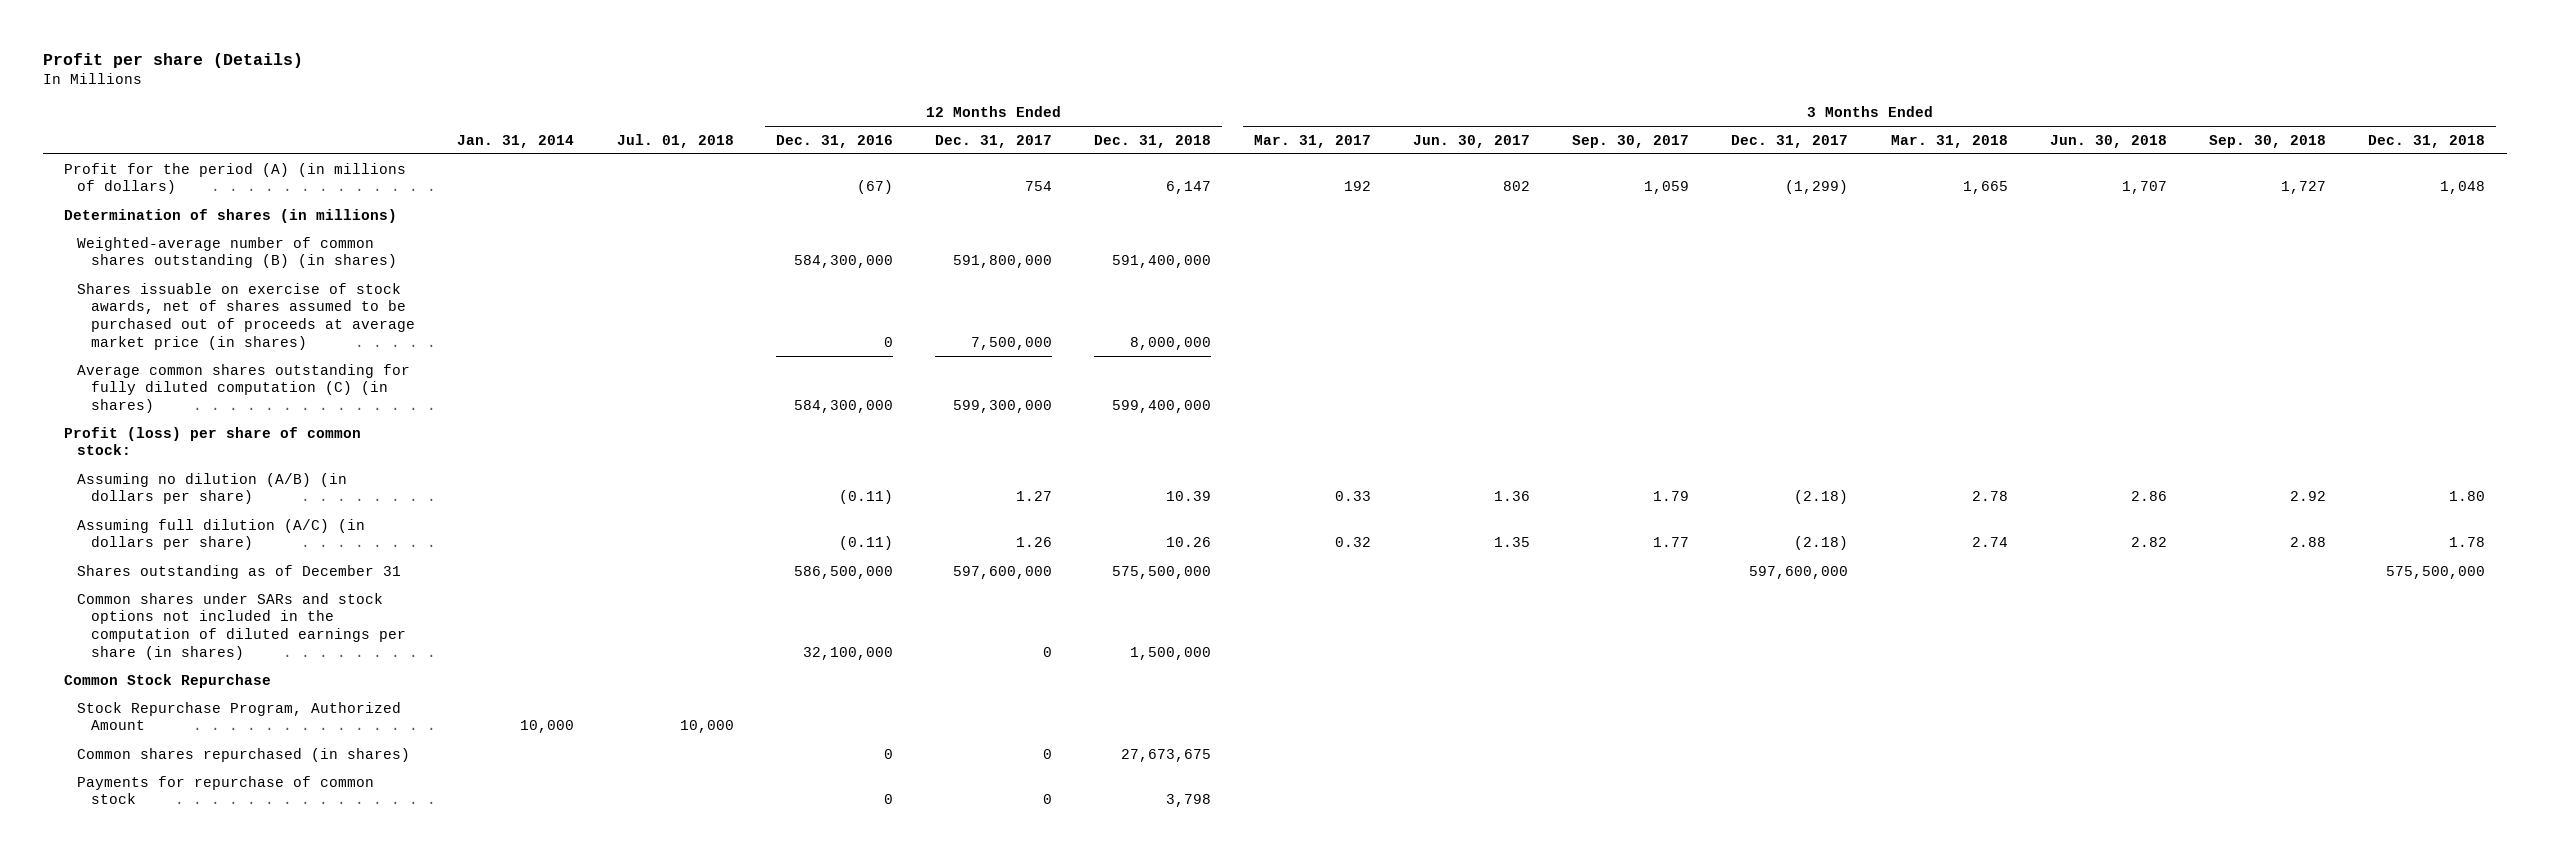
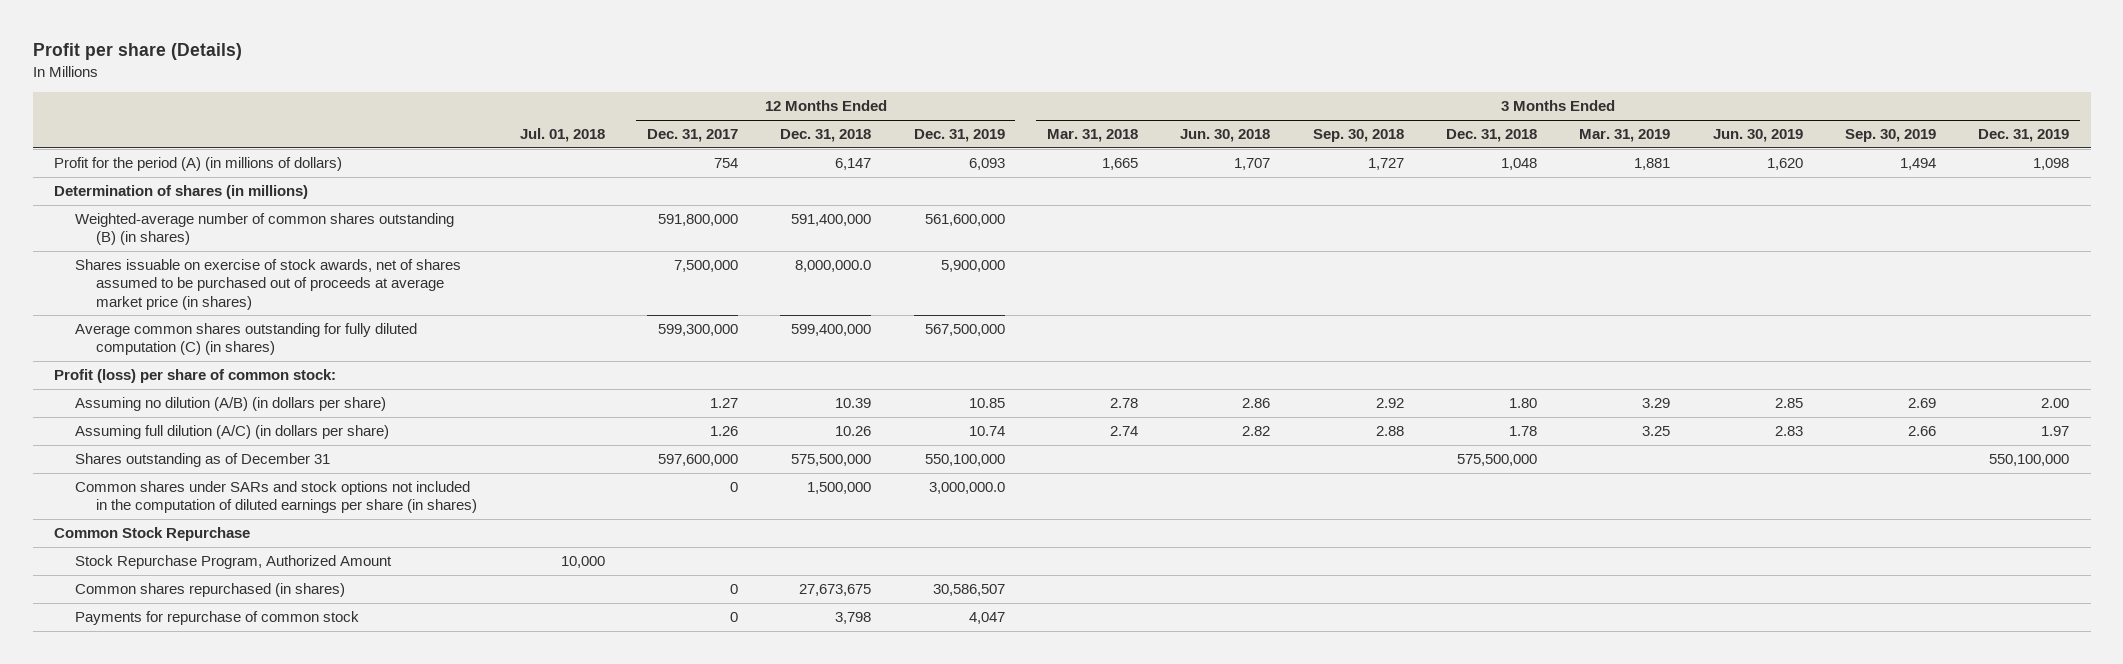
- | Jan. 31, 2014 | Jul. 01, 2018 | 12 Months Ended Dec. 31, 2016 | 12 Months Ended Dec. 31, 2017 | 12 Months Ended Dec. 31, 2018 | 3 Months Ended Mar. 31, 2017 | 3 Months Ended Jun. 30, 2017 | 3 Months Ended Sep. 30, 2017 | 3 Months Ended Dec. 31, 2017 | 3 Months Ended Mar. 31, 2018 | 3 Months Ended Jun. 30, 2018 | 3 Months Ended Sep. 30, 2018 | 3 Months Ended Dec. 31, 2018
+ | Jul. 01, 2018 | 12 Months Ended Dec. 31, 2017 | 12 Months Ended Dec. 31, 2018 | 12 Months Ended Dec. 31, 2019 | 3 Months Ended Mar. 31, 2018 | 3 Months Ended Jun. 30, 2018 | 3 Months Ended Sep. 30, 2018 | 3 Months Ended Dec. 31, 2018 | 3 Months Ended Mar. 31, 2019 | 3 Months Ended Jun. 30, 2019 | 3 Months Ended Sep. 30, 2019 | 3 Months Ended Dec. 31, 2019
- Shares issuable on exercise of stock awards, net of shares assumed to be purchased out of proceeds at average market price (in shares) | | | 0 | 7,500,000 | 8,000,000 | | | | | | | |
+ Shares issuable on exercise of stock awards, net of shares assumed to be purchased out of proceeds at average market price (in shares) | | 7,500,000 | 8,000,000.0 | 5,900,000 | | | | | | | |

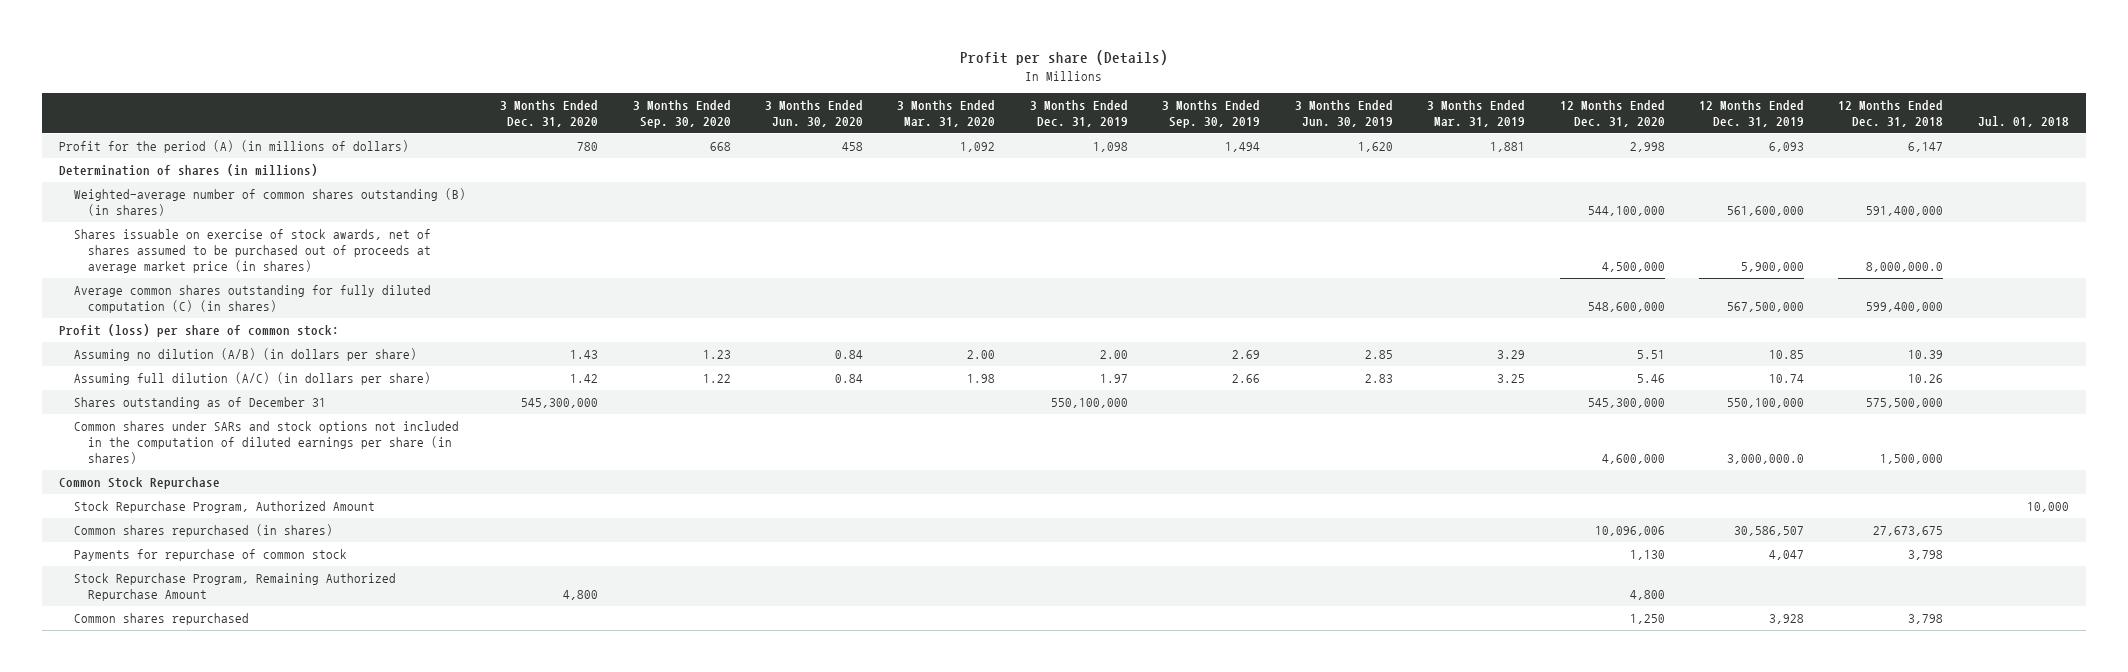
- | Jul. 01, 2018 | 12 Months Ended Dec. 31, 2017 | 12 Months Ended Dec. 31, 2018 | 12 Months Ended Dec. 31, 2019 | 3 Months Ended Mar. 31, 2018 | 3 Months Ended Jun. 30, 2018 | 3 Months Ended Sep. 30, 2018 | 3 Months Ended Dec. 31, 2018 | 3 Months Ended Mar. 31, 2019 | 3 Months Ended Jun. 30, 2019 | 3 Months Ended Sep. 30, 2019 | 3 Months Ended Dec. 31, 2019
+ | 3 Months Ended Dec. 31, 2020 | 3 Months Ended Sep. 30, 2020 | 3 Months Ended Jun. 30, 2020 | 3 Months Ended Mar. 31, 2020 | 3 Months Ended Dec. 31, 2019 | 3 Months Ended Sep. 30, 2019 | 3 Months Ended Jun. 30, 2019 | 3 Months Ended Mar. 31, 2019 | 12 Months Ended Dec. 31, 2020 | 12 Months Ended Dec. 31, 2019 | 12 Months Ended Dec. 31, 2018 | Jul. 01, 2018
+ Stock Repurchase Program, Remaining Authorized Repurchase Amount | 4,800 | | | | | | | | 4,800 | | |
+ Common shares repurchased | | | | | | | | | 1,250 | 3,928 | 3,798 |

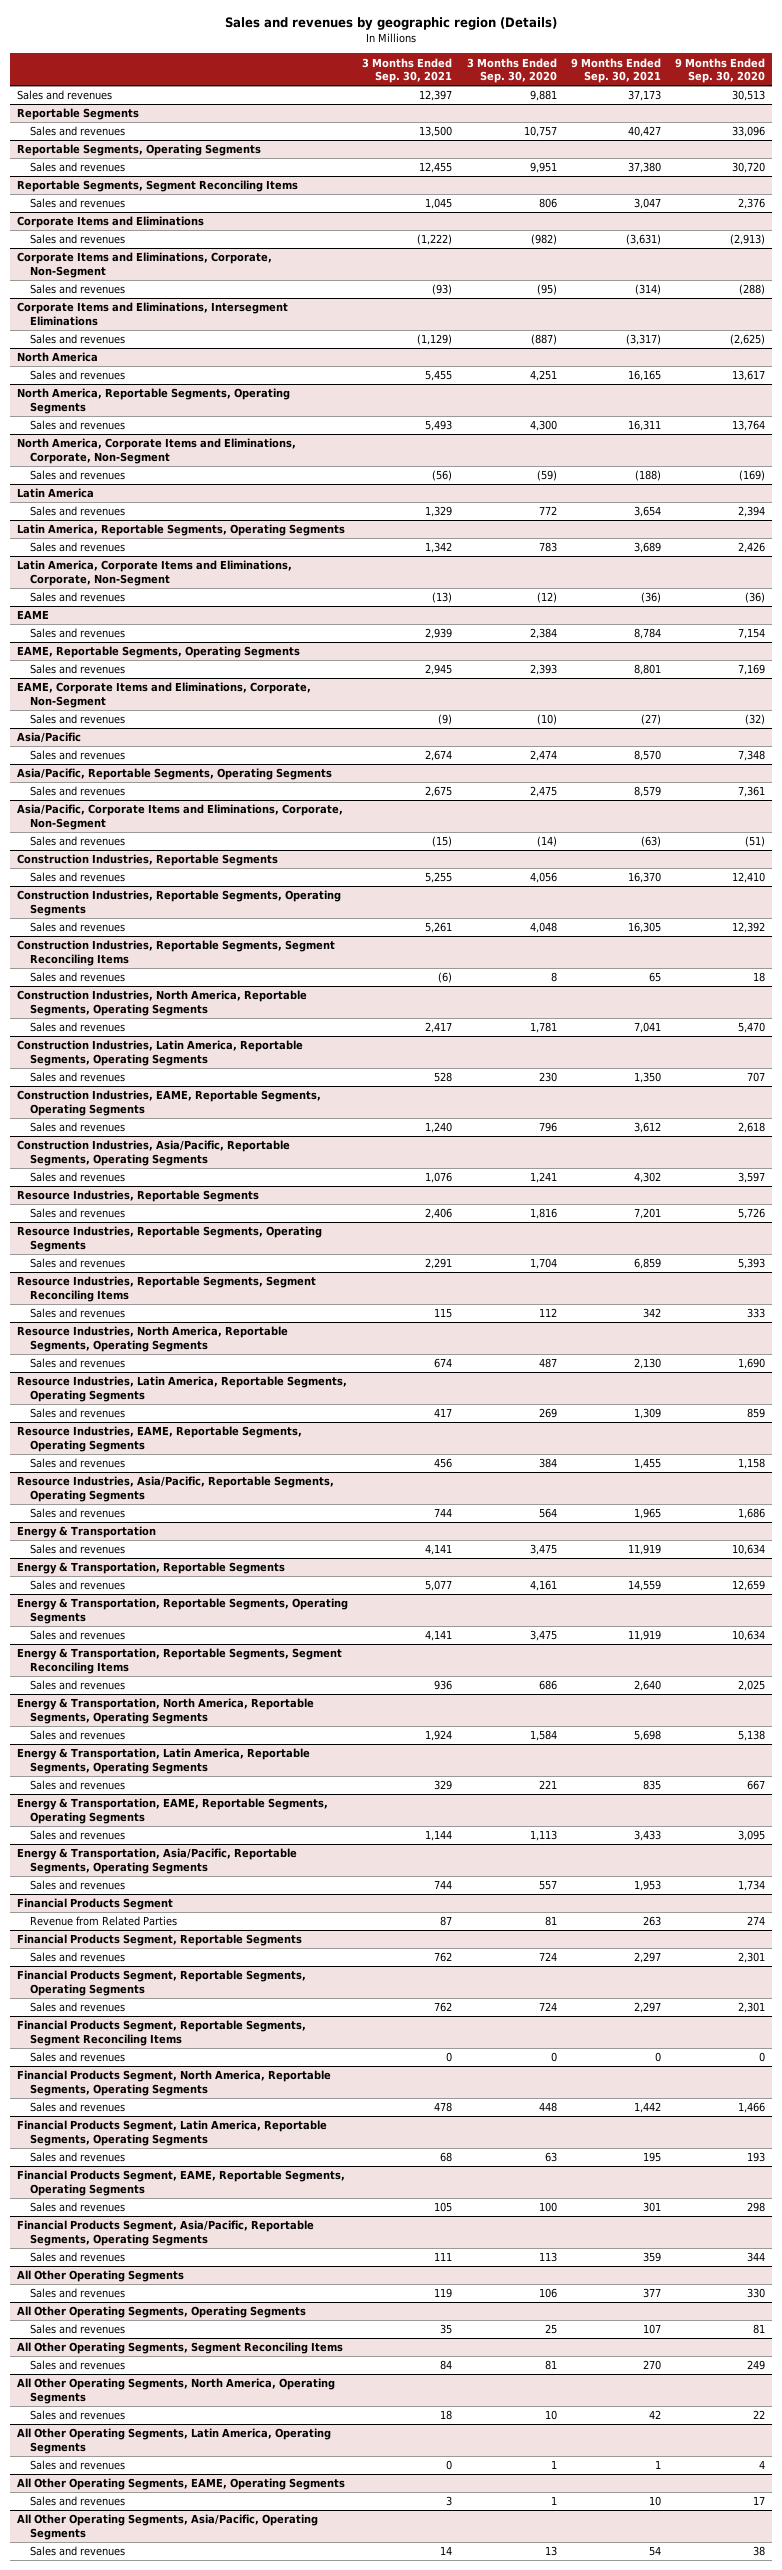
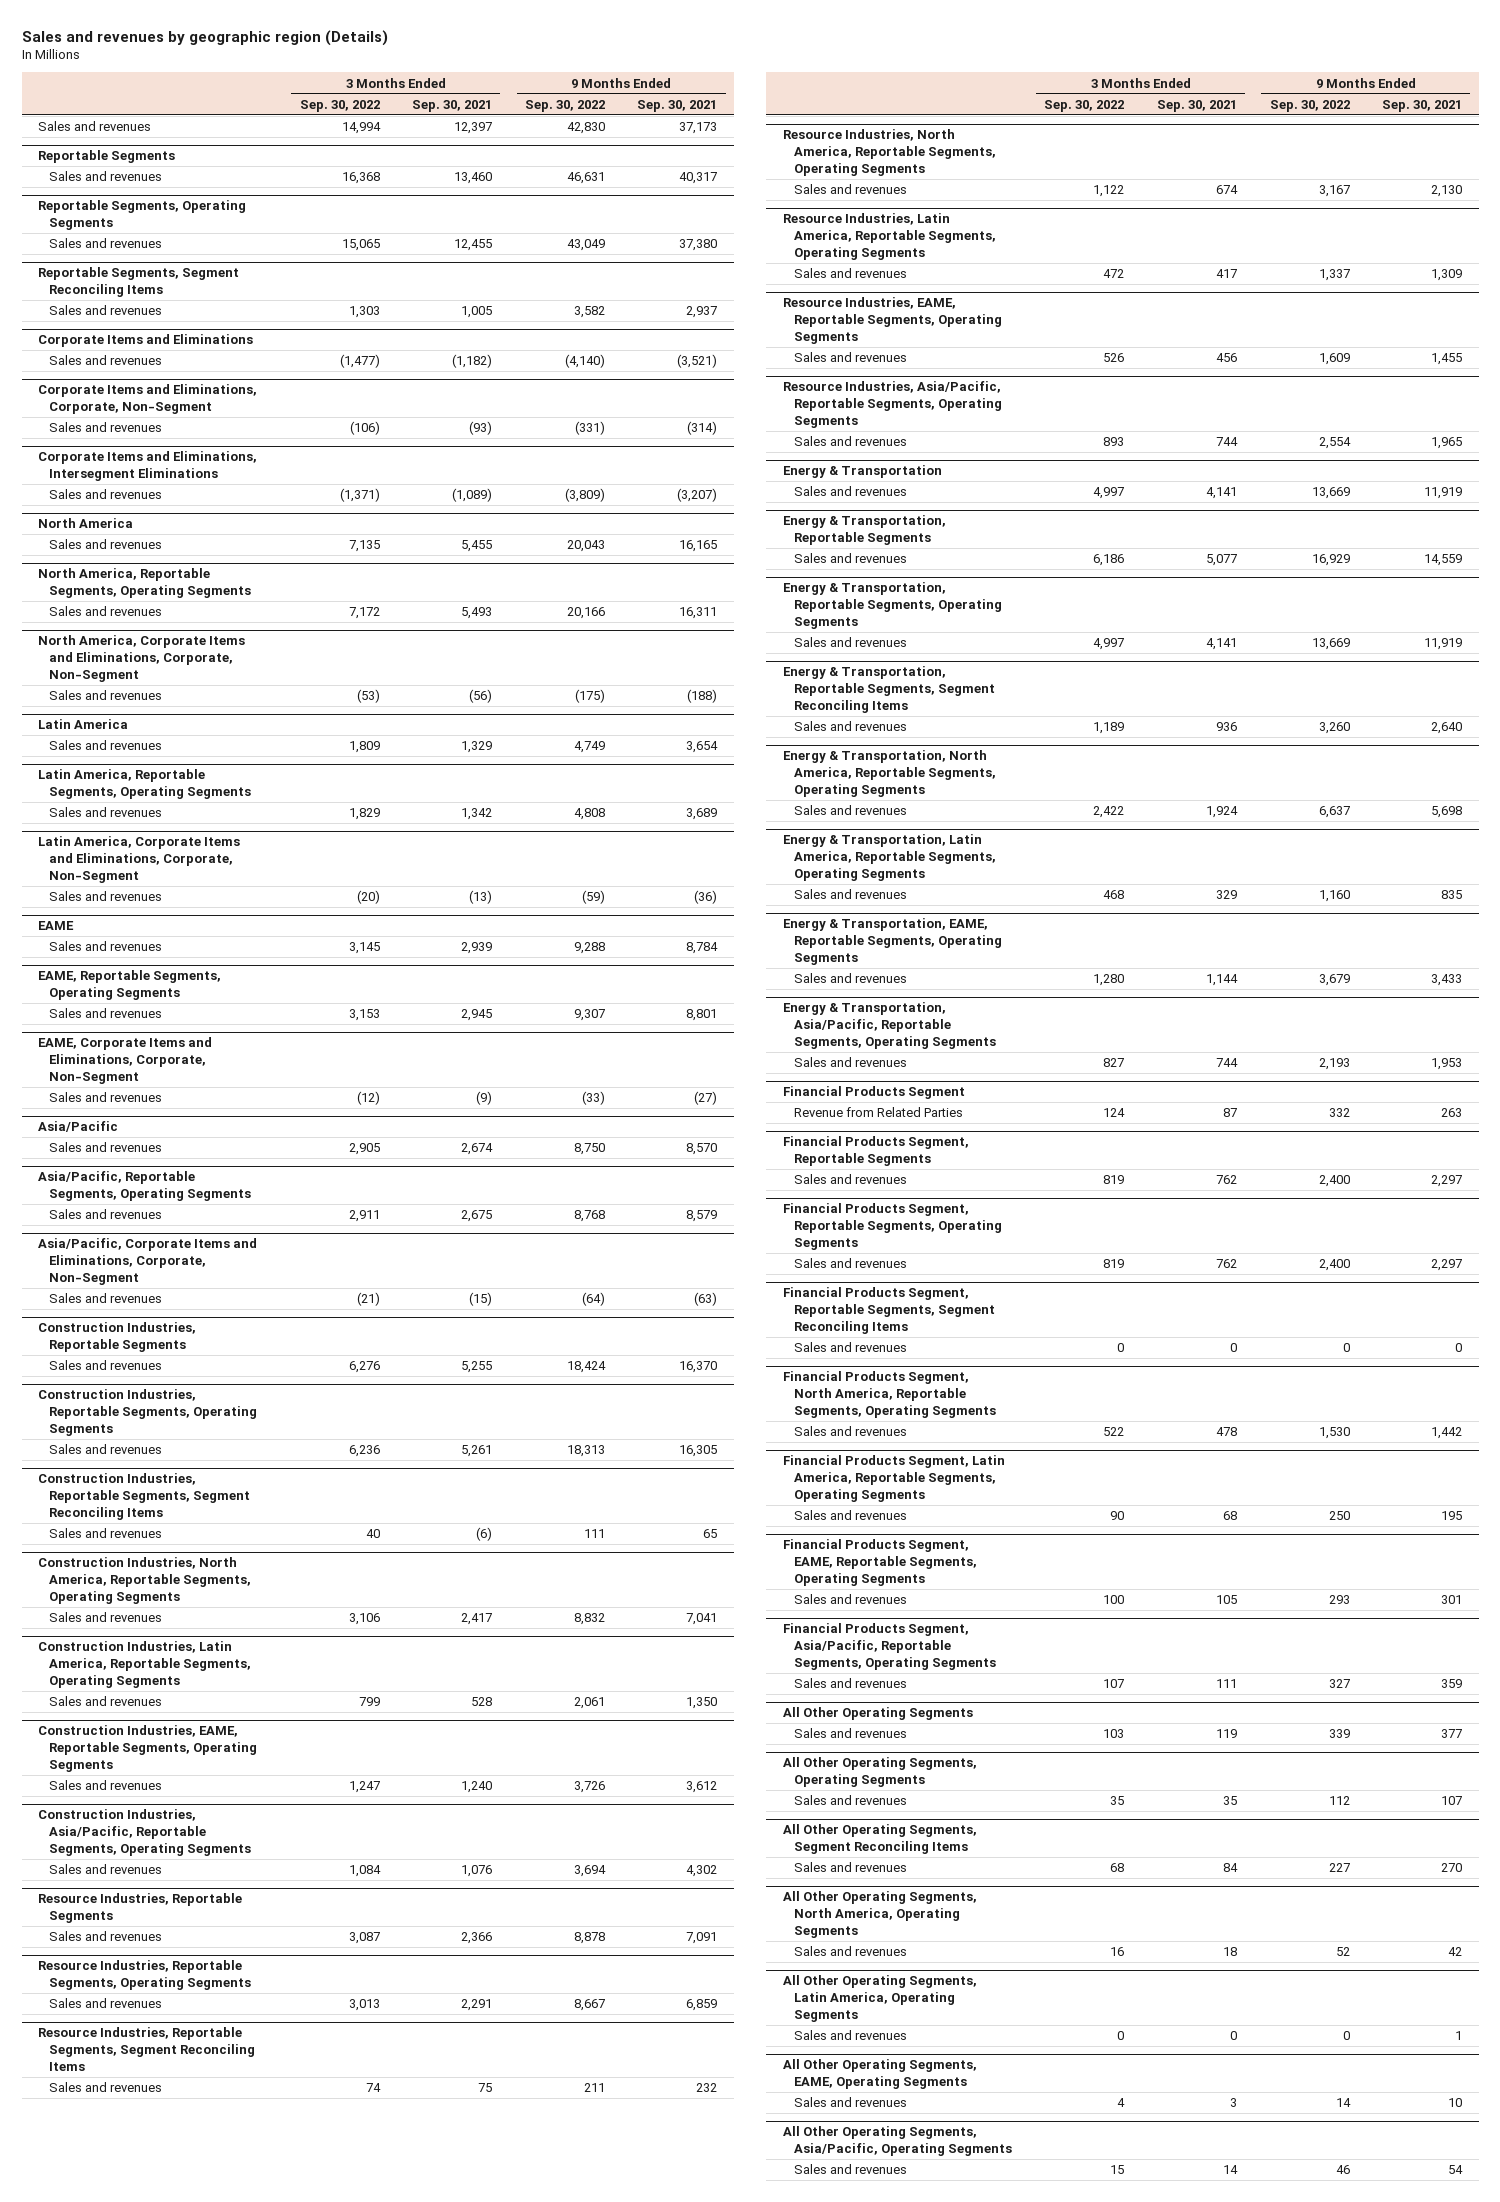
- | 3 Months Ended Sep. 30, 2021 | 3 Months Ended Sep. 30, 2020 | 9 Months Ended Sep. 30, 2021 | 9 Months Ended Sep. 30, 2020
+ | 3 Months Ended Sep. 30, 2022 | 3 Months Ended Sep. 30, 2021 | 9 Months Ended Sep. 30, 2022 | 9 Months Ended Sep. 30, 2021
@ Reportable Segments
- Sales and revenues | 13,500 | 10,757 | 40,427 | 33,096
+ Sales and revenues | 16,368 | 13,460 | 46,631 | 40,317
@ Reportable Segments, Segment Reconciling Items
- Sales and revenues | 1,045 | 806 | 3,047 | 2,376
+ Sales and revenues | 1,303 | 1,005 | 3,582 | 2,937
@ Corporate Items and Eliminations
- Sales and revenues | (1,222) | (982) | (3,631) | (2,913)
+ Sales and revenues | (1,477) | (1,182) | (4,140) | (3,521)
@ Corporate Items and Eliminations, Intersegment Eliminations
- Sales and revenues | (1,129) | (887) | (3,317) | (2,625)
+ Sales and revenues | (1,371) | (1,089) | (3,809) | (3,207)
@ Resource Industries, Reportable Segments
- Sales and revenues | 2,406 | 1,816 | 7,201 | 5,726
+ Sales and revenues | 3,087 | 2,366 | 8,878 | 7,091
@ Resource Industries, Reportable Segments, Segment Reconciling Items
- Sales and revenues | 115 | 112 | 342 | 333
+ Sales and revenues | 74 | 75 | 211 | 232

